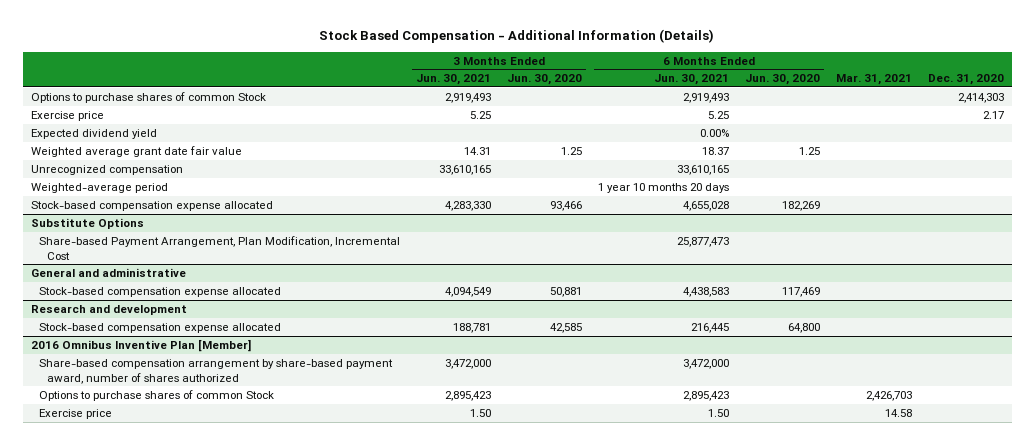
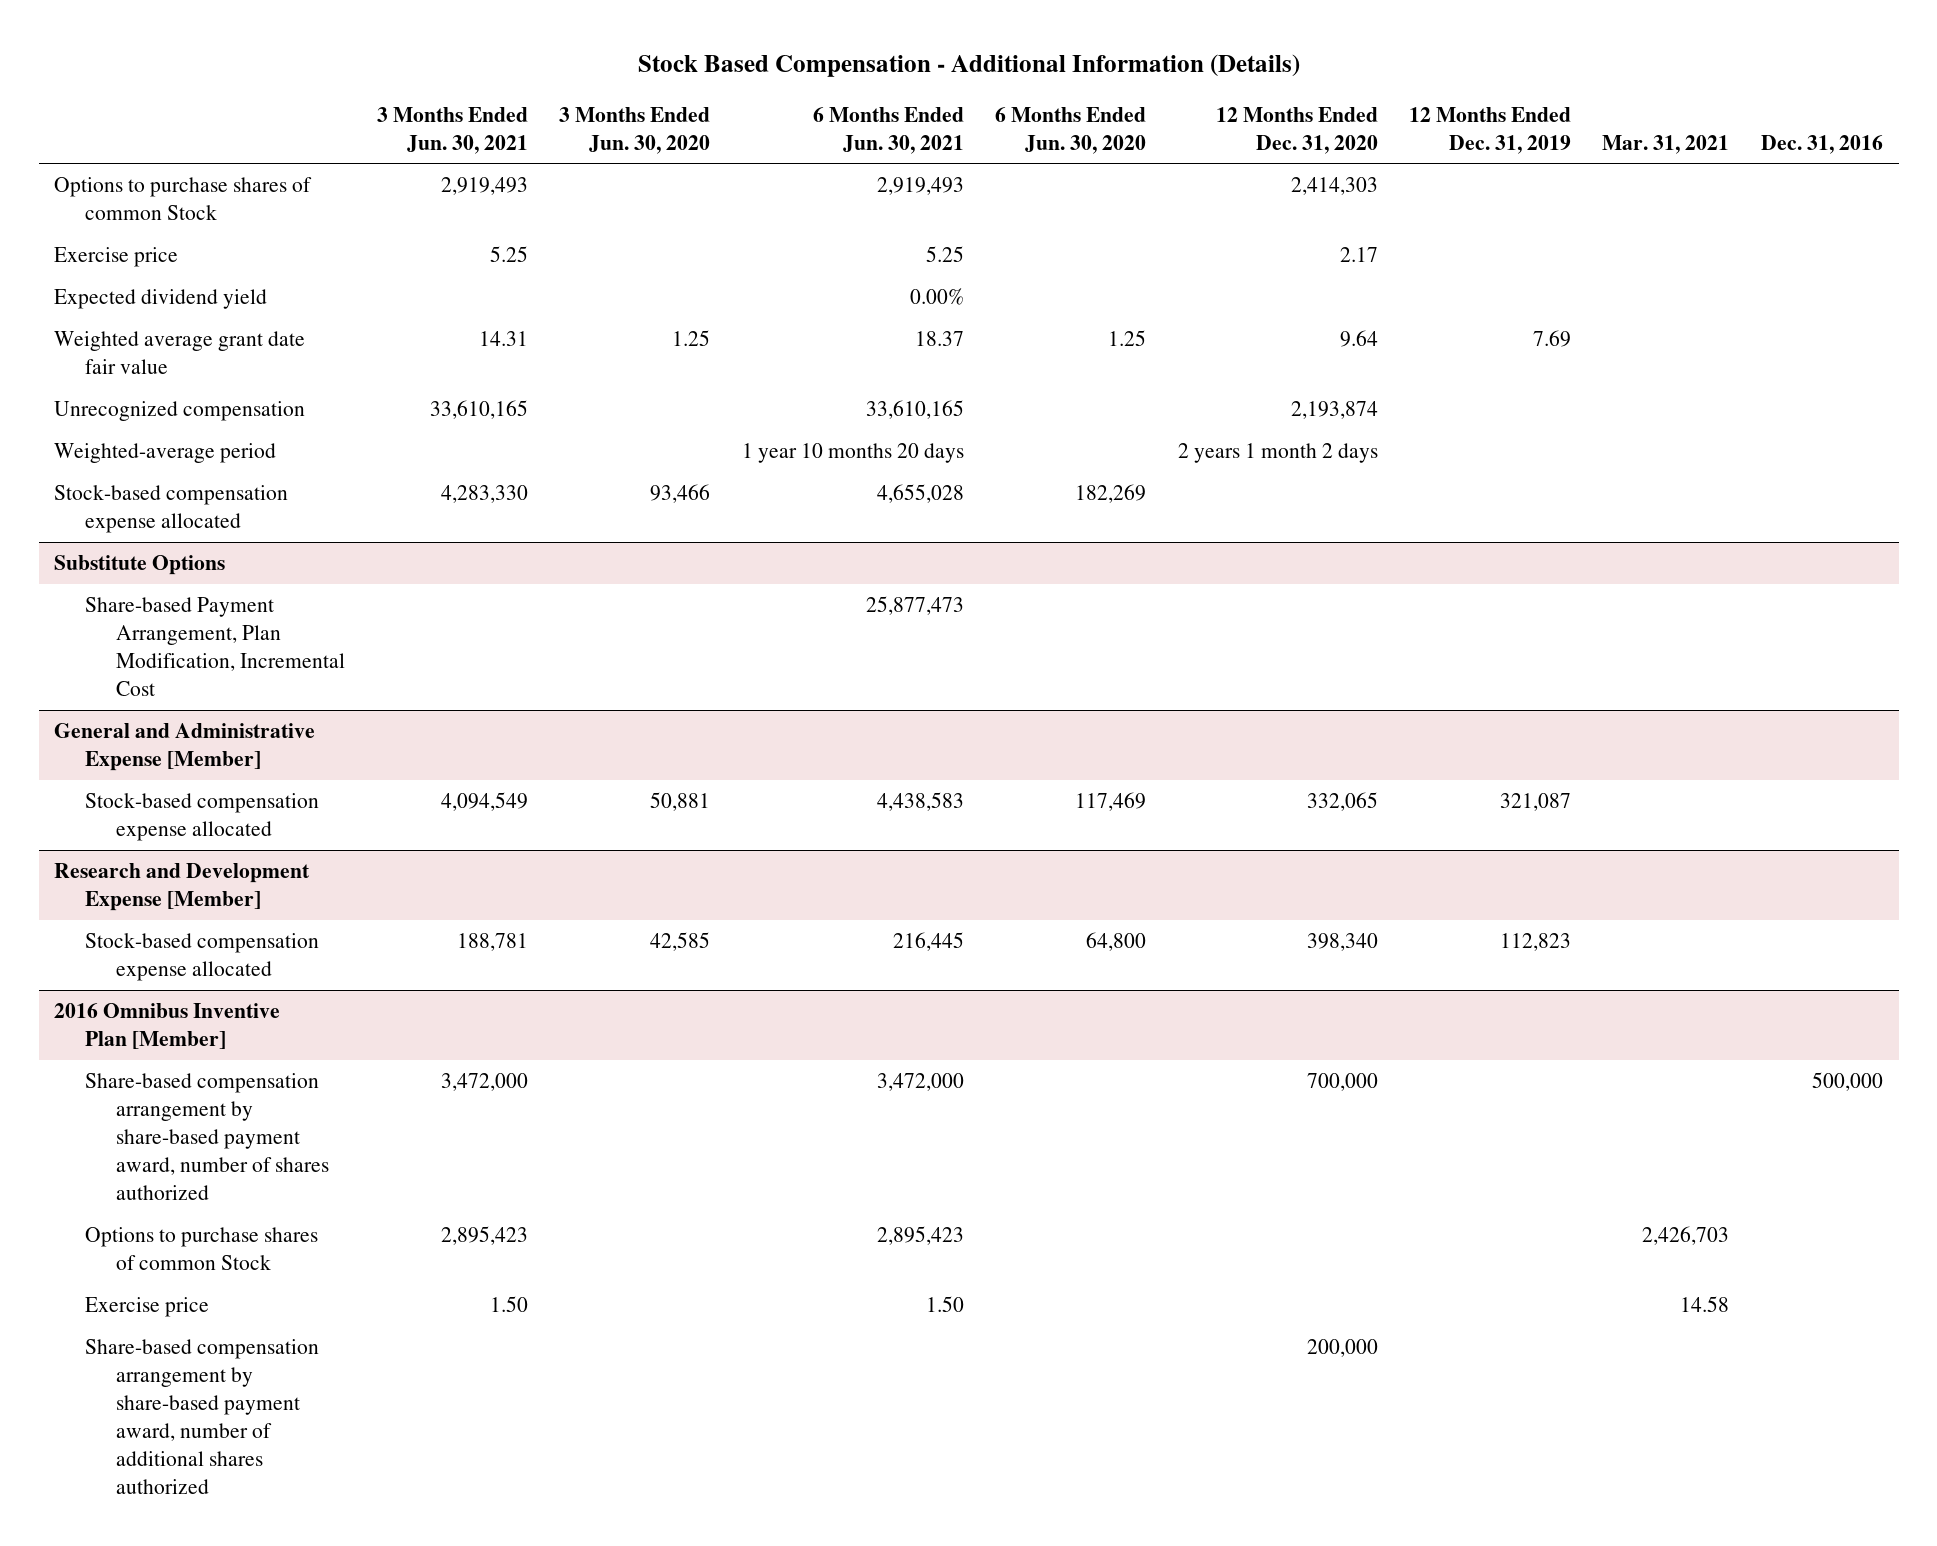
- | 3 Months Ended Jun. 30, 2021 | 3 Months Ended Jun. 30, 2020 | 6 Months Ended Jun. 30, 2021 | 6 Months Ended Jun. 30, 2020 | Mar. 31, 2021 | Dec. 31, 2020
+ | 3 Months Ended Jun. 30, 2021 | 3 Months Ended Jun. 30, 2020 | 6 Months Ended Jun. 30, 2021 | 6 Months Ended Jun. 30, 2020 | 12 Months Ended Dec. 31, 2020 | 12 Months Ended Dec. 31, 2019 | Mar. 31, 2021 | Dec. 31, 2016
- General and administrative
+ General and Administrative Expense [Member]
- Research and development
+ Research and Development Expense [Member]
@ 2016 Omnibus Inventive Plan [Member]
+ Share-based compensation arrangement by share-based payment award, number of additional shares authorized | | | | | 200,000 | | |

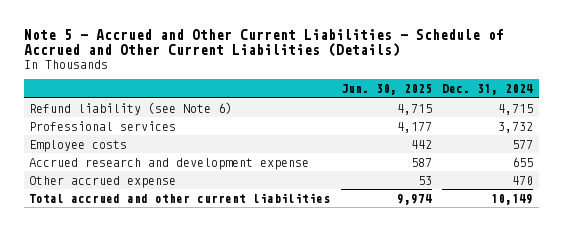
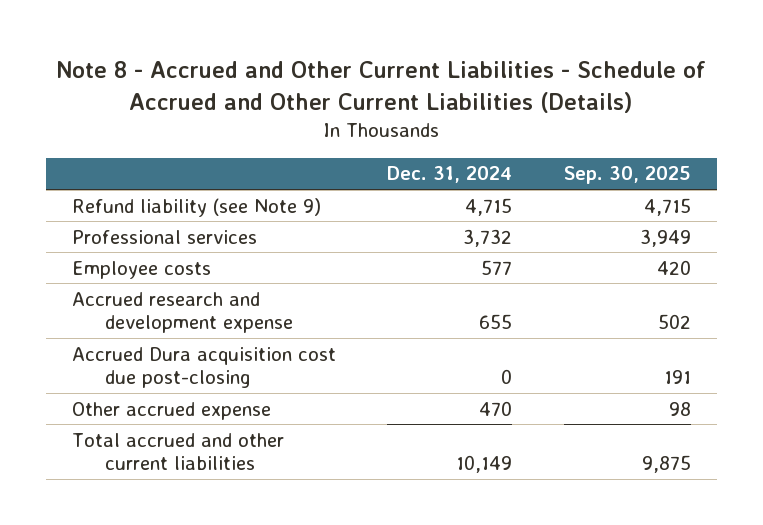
- Note 5 - Accrued and Other Current Liabilities - Schedule of Accrued and Other Current Liabilities (Details)
+ Note 8 - Accrued and Other Current Liabilities - Schedule of Accrued and Other Current Liabilities (Details)
- | Jun. 30, 2025 | Dec. 31, 2024
+ | Dec. 31, 2024 | Sep. 30, 2025
- Refund liability (see Note 6) | 4,715 | 4,715
+ Refund liability (see Note 9) | 4,715 | 4,715
+ Accrued Dura acquisition cost due post-closing | 0 | 191

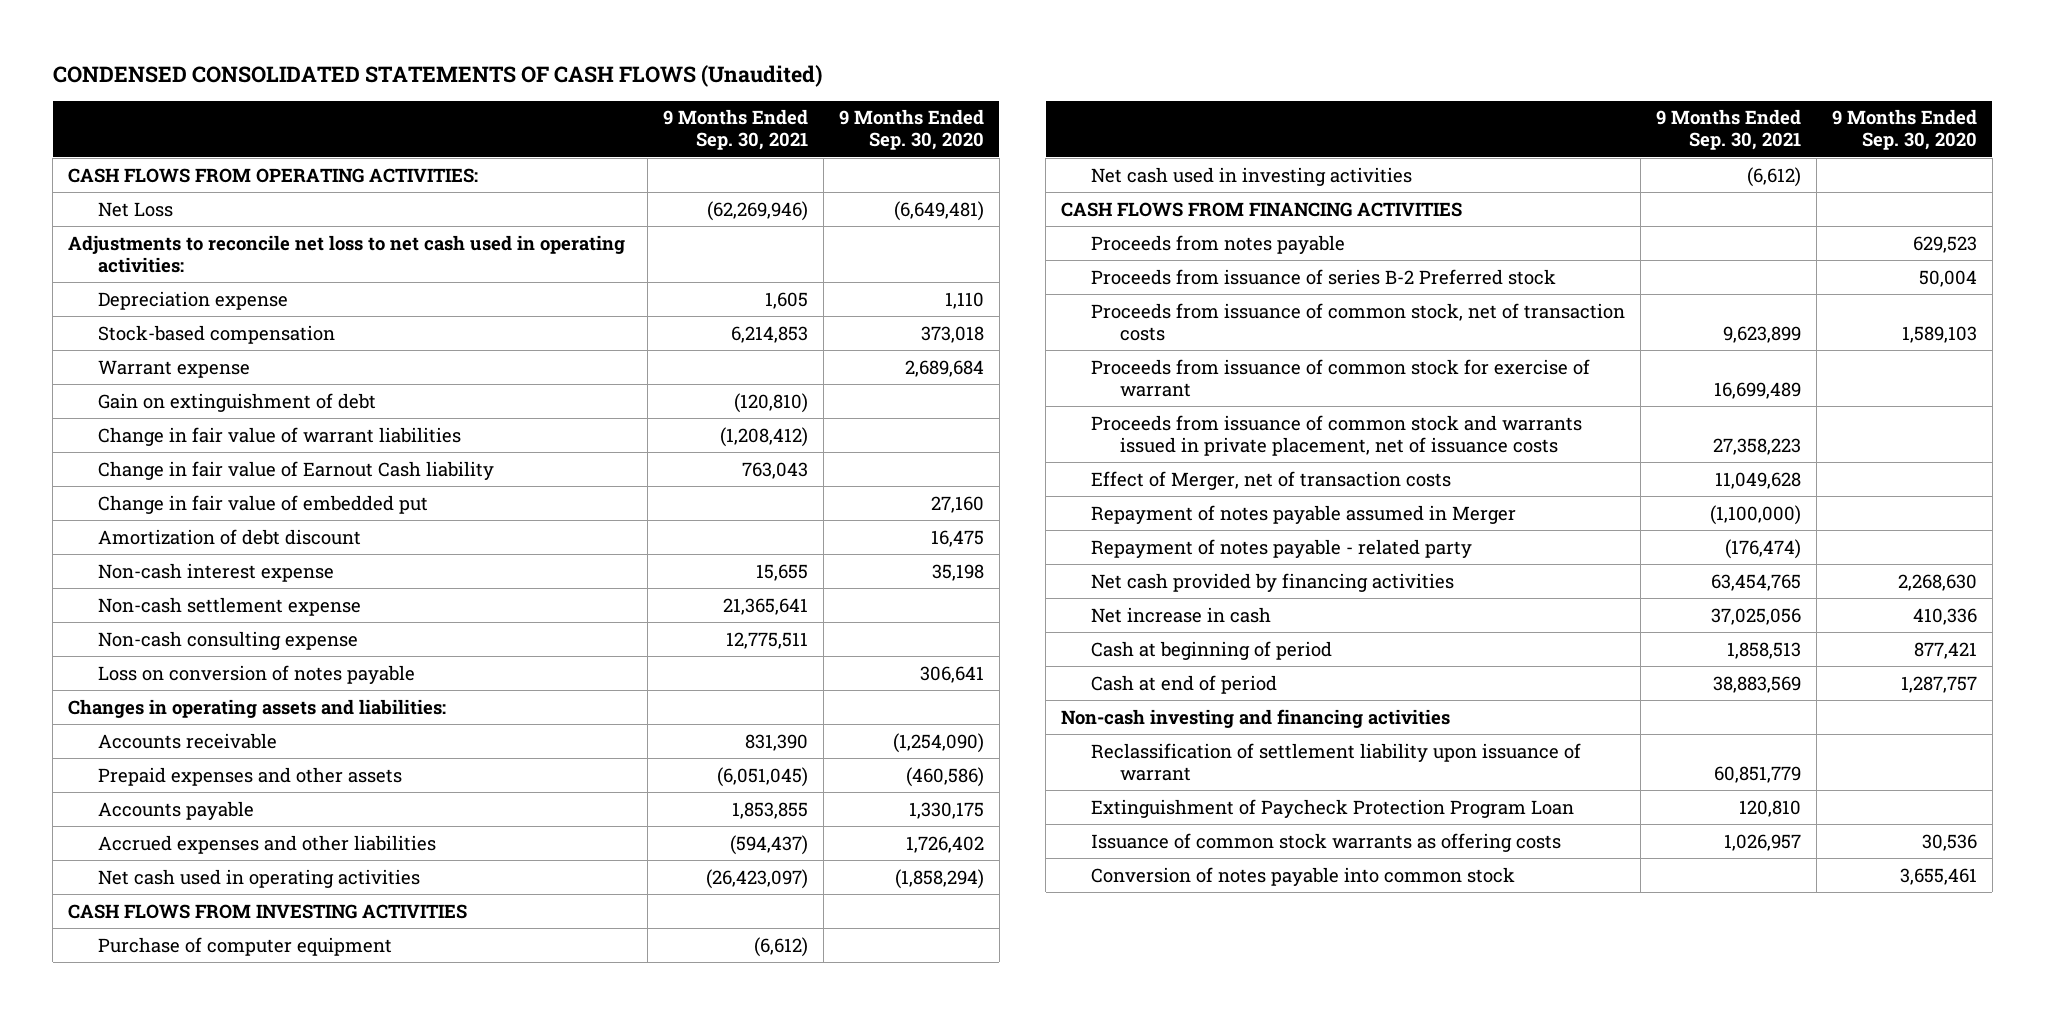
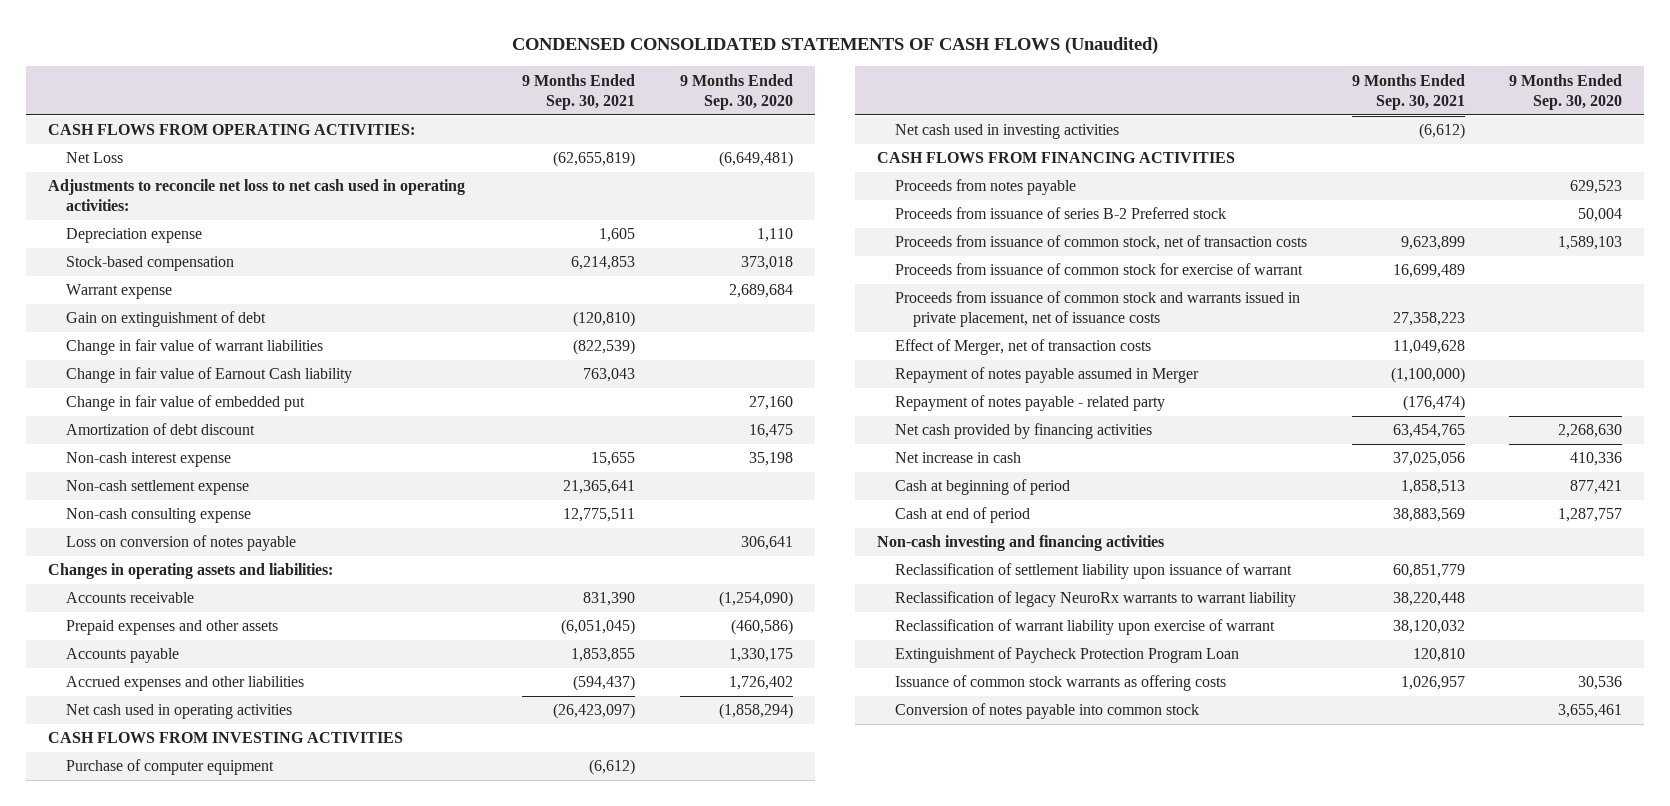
- Net Loss | (62,269,946) | (6,649,481)
+ Net Loss | (62,655,819) | (6,649,481)
- Change in fair value of warrant liabilities | (1,208,412) |
+ Change in fair value of warrant liabilities | (822,539) |
+ Reclassification of legacy NeuroRx warrants to warrant liability | 38,220,448 |
+ Reclassification of warrant liability upon exercise of warrant | 38,120,032 |

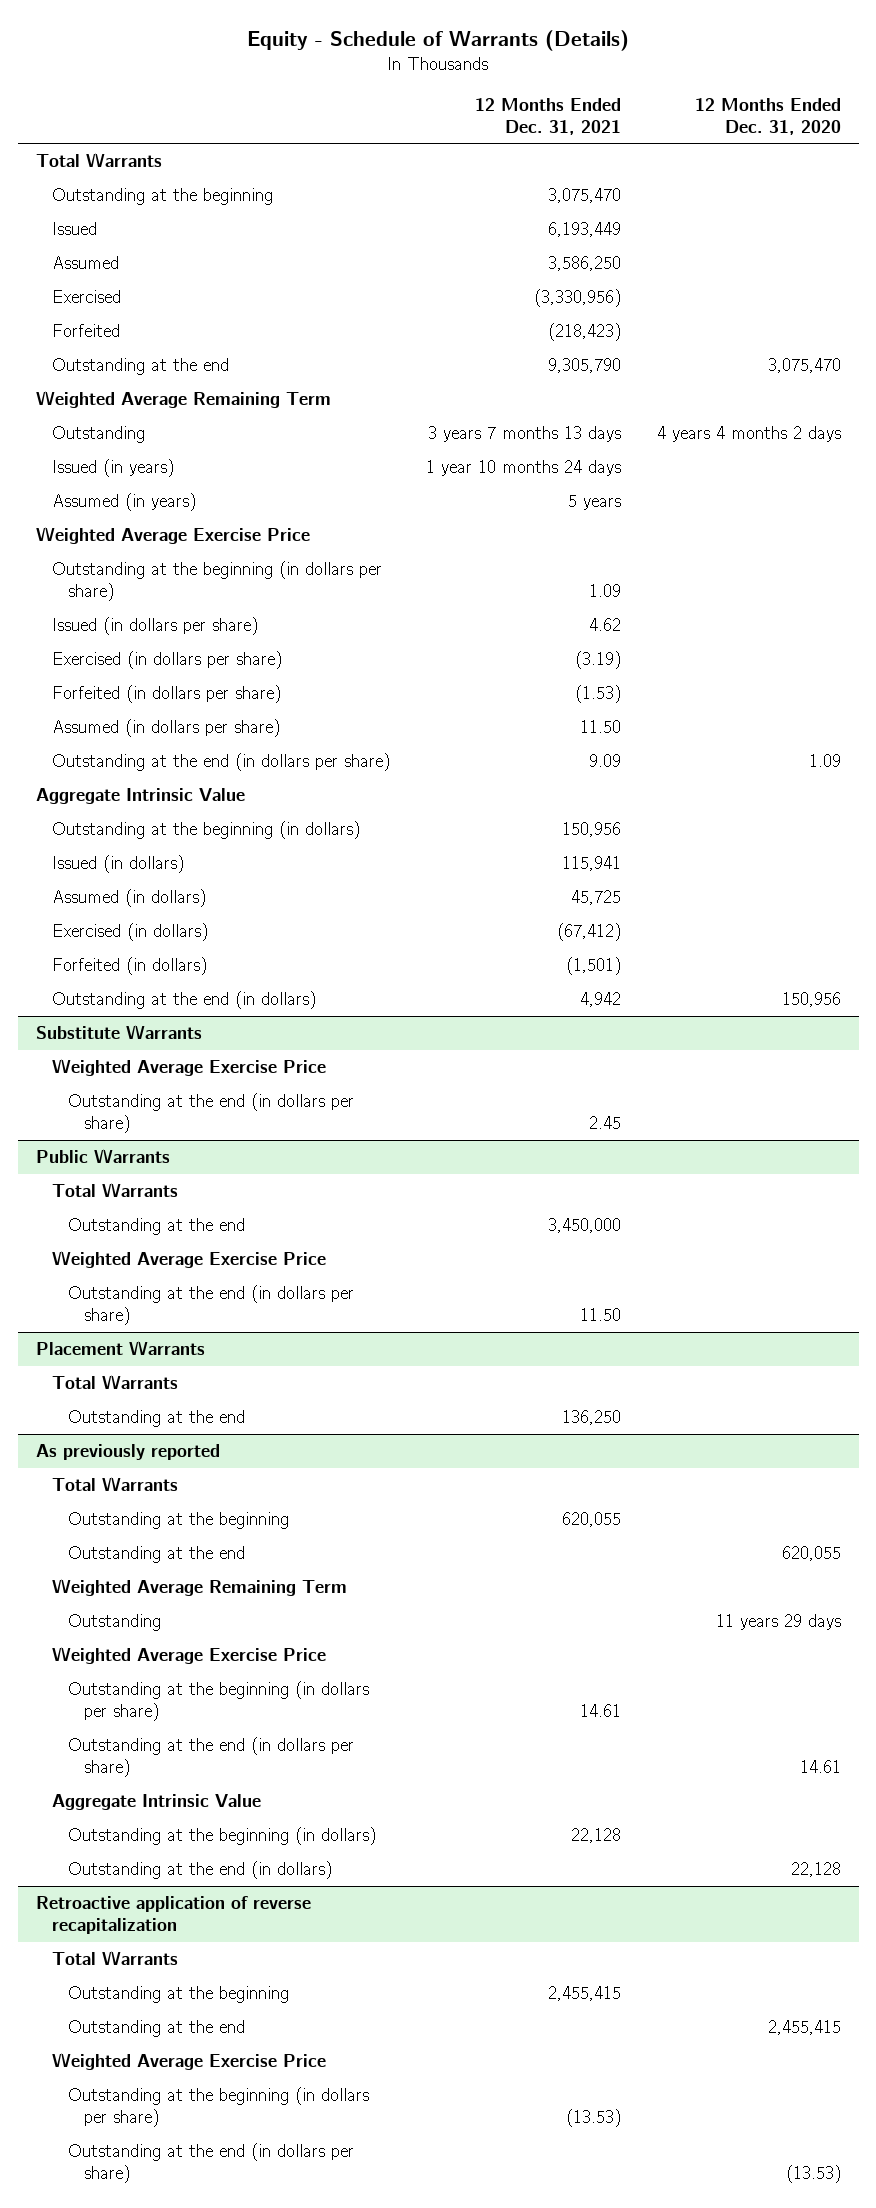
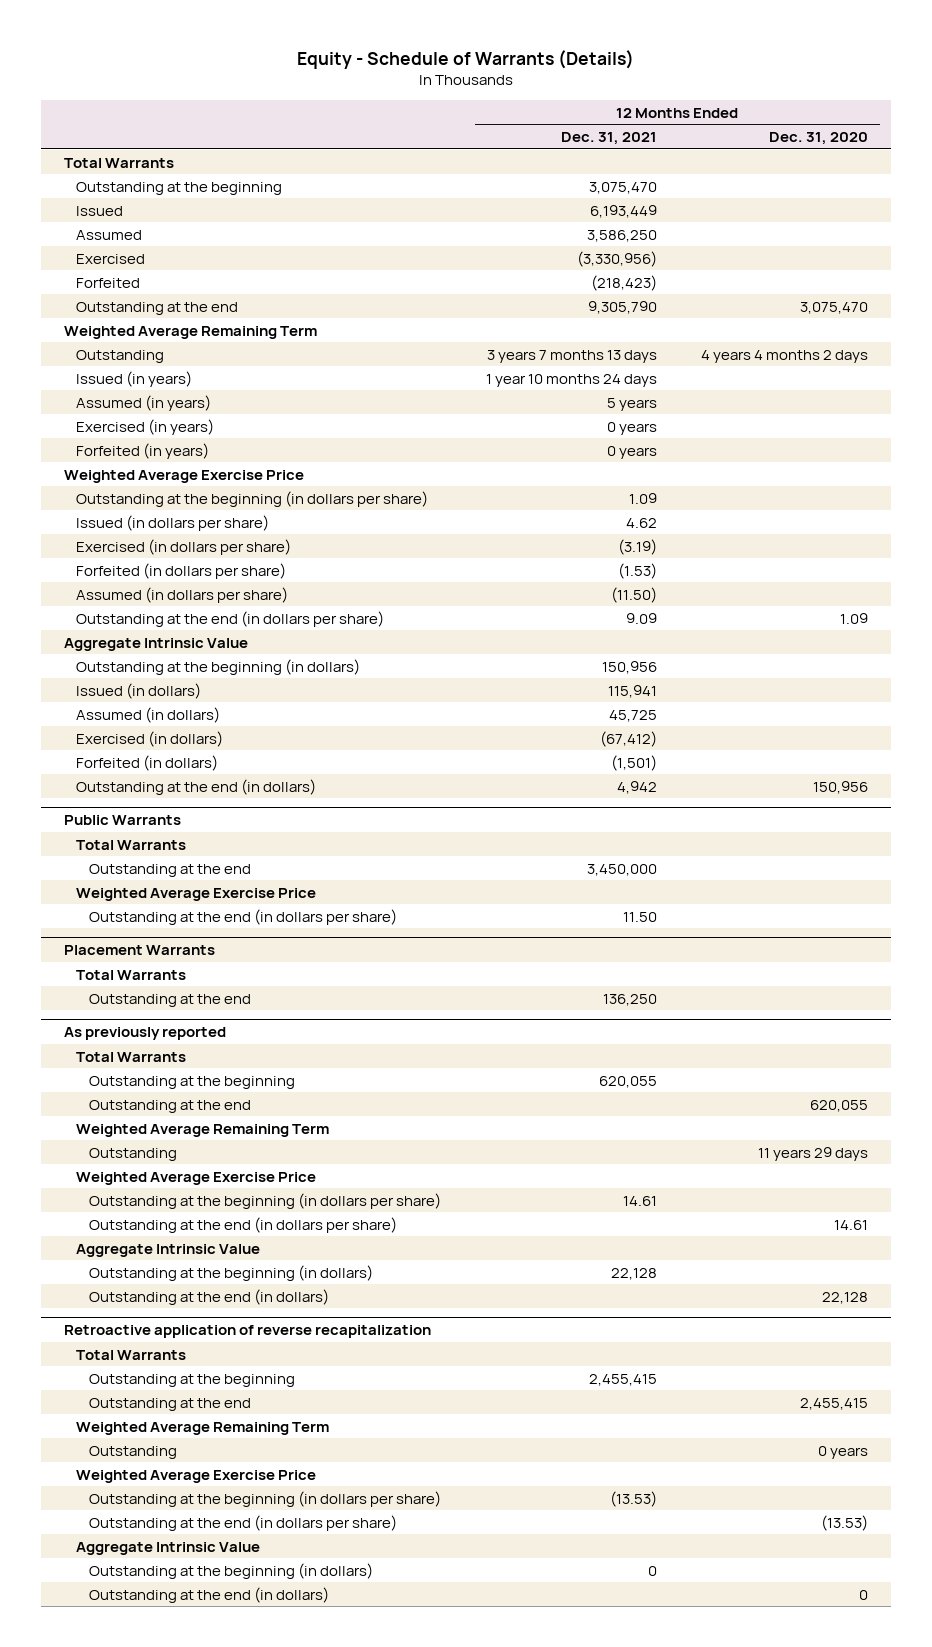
+ Exercised (in years) | 0 years |
+ Forfeited (in years) | 0 years |
- Assumed (in dollars per share) | 11.50 |
+ Assumed (in dollars per share) | (11.50) |
- Substitute Warrants
- Weighted Average Exercise Price
- Outstanding at the end (in dollars per share) | 2.45 |
@ Retroactive application of reverse recapitalization
+ Weighted Average Remaining Term
+ Outstanding | | 0 years
+ Aggregate Intrinsic Value
+ Outstanding at the beginning (in dollars) | 0 |
+ Outstanding at the end (in dollars) | | 0

